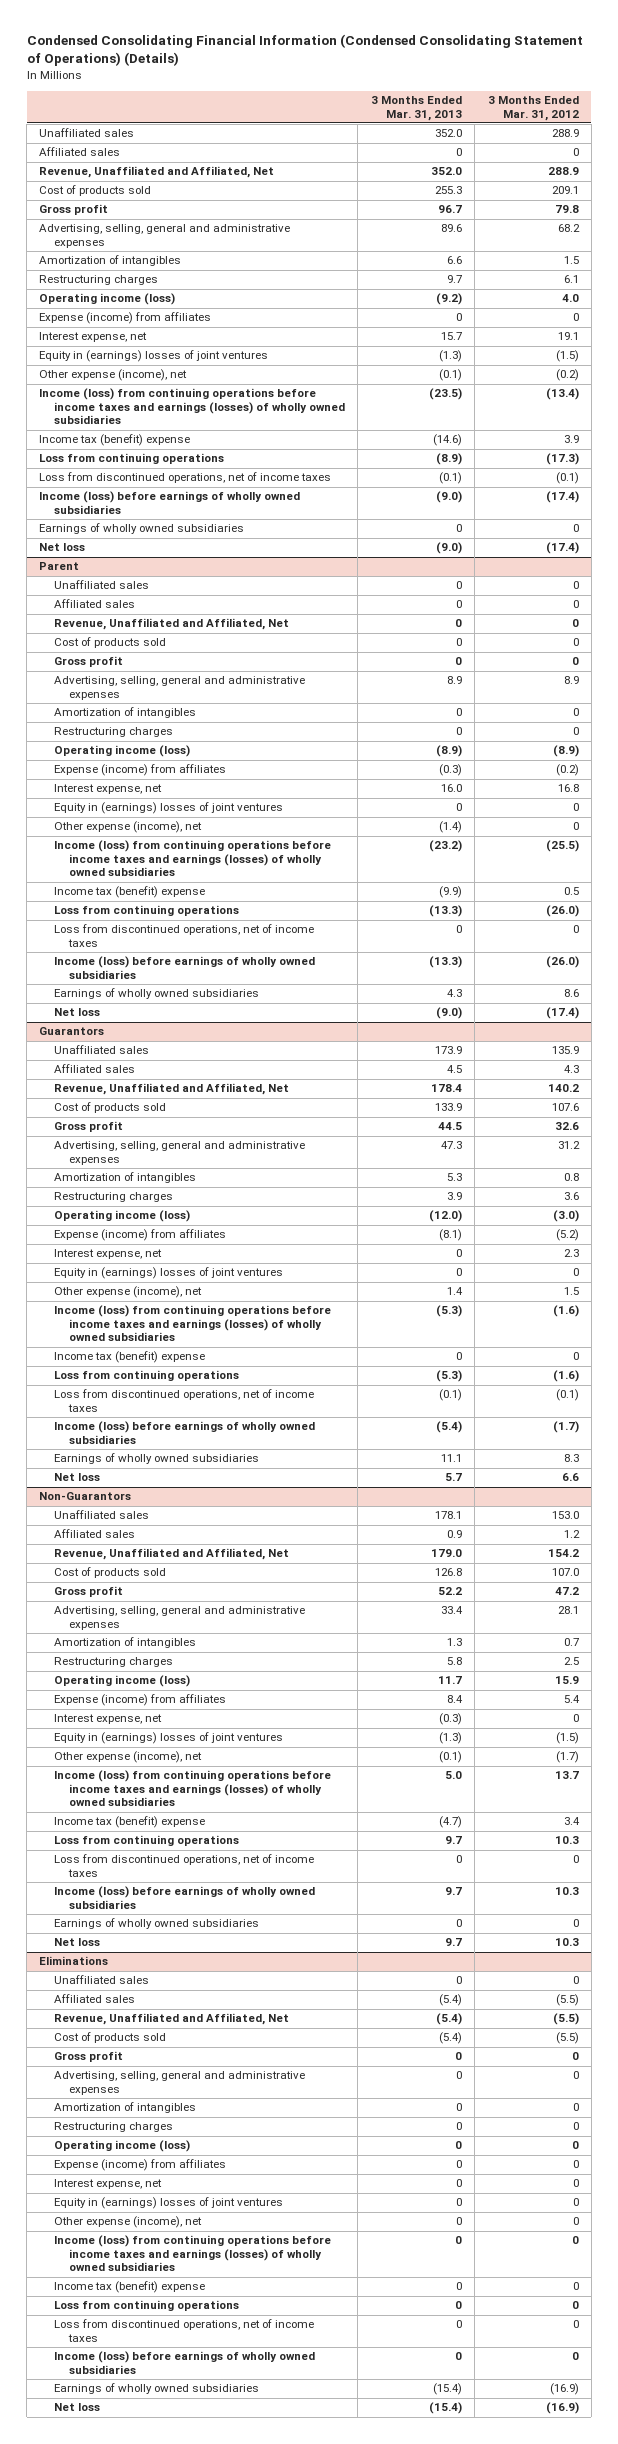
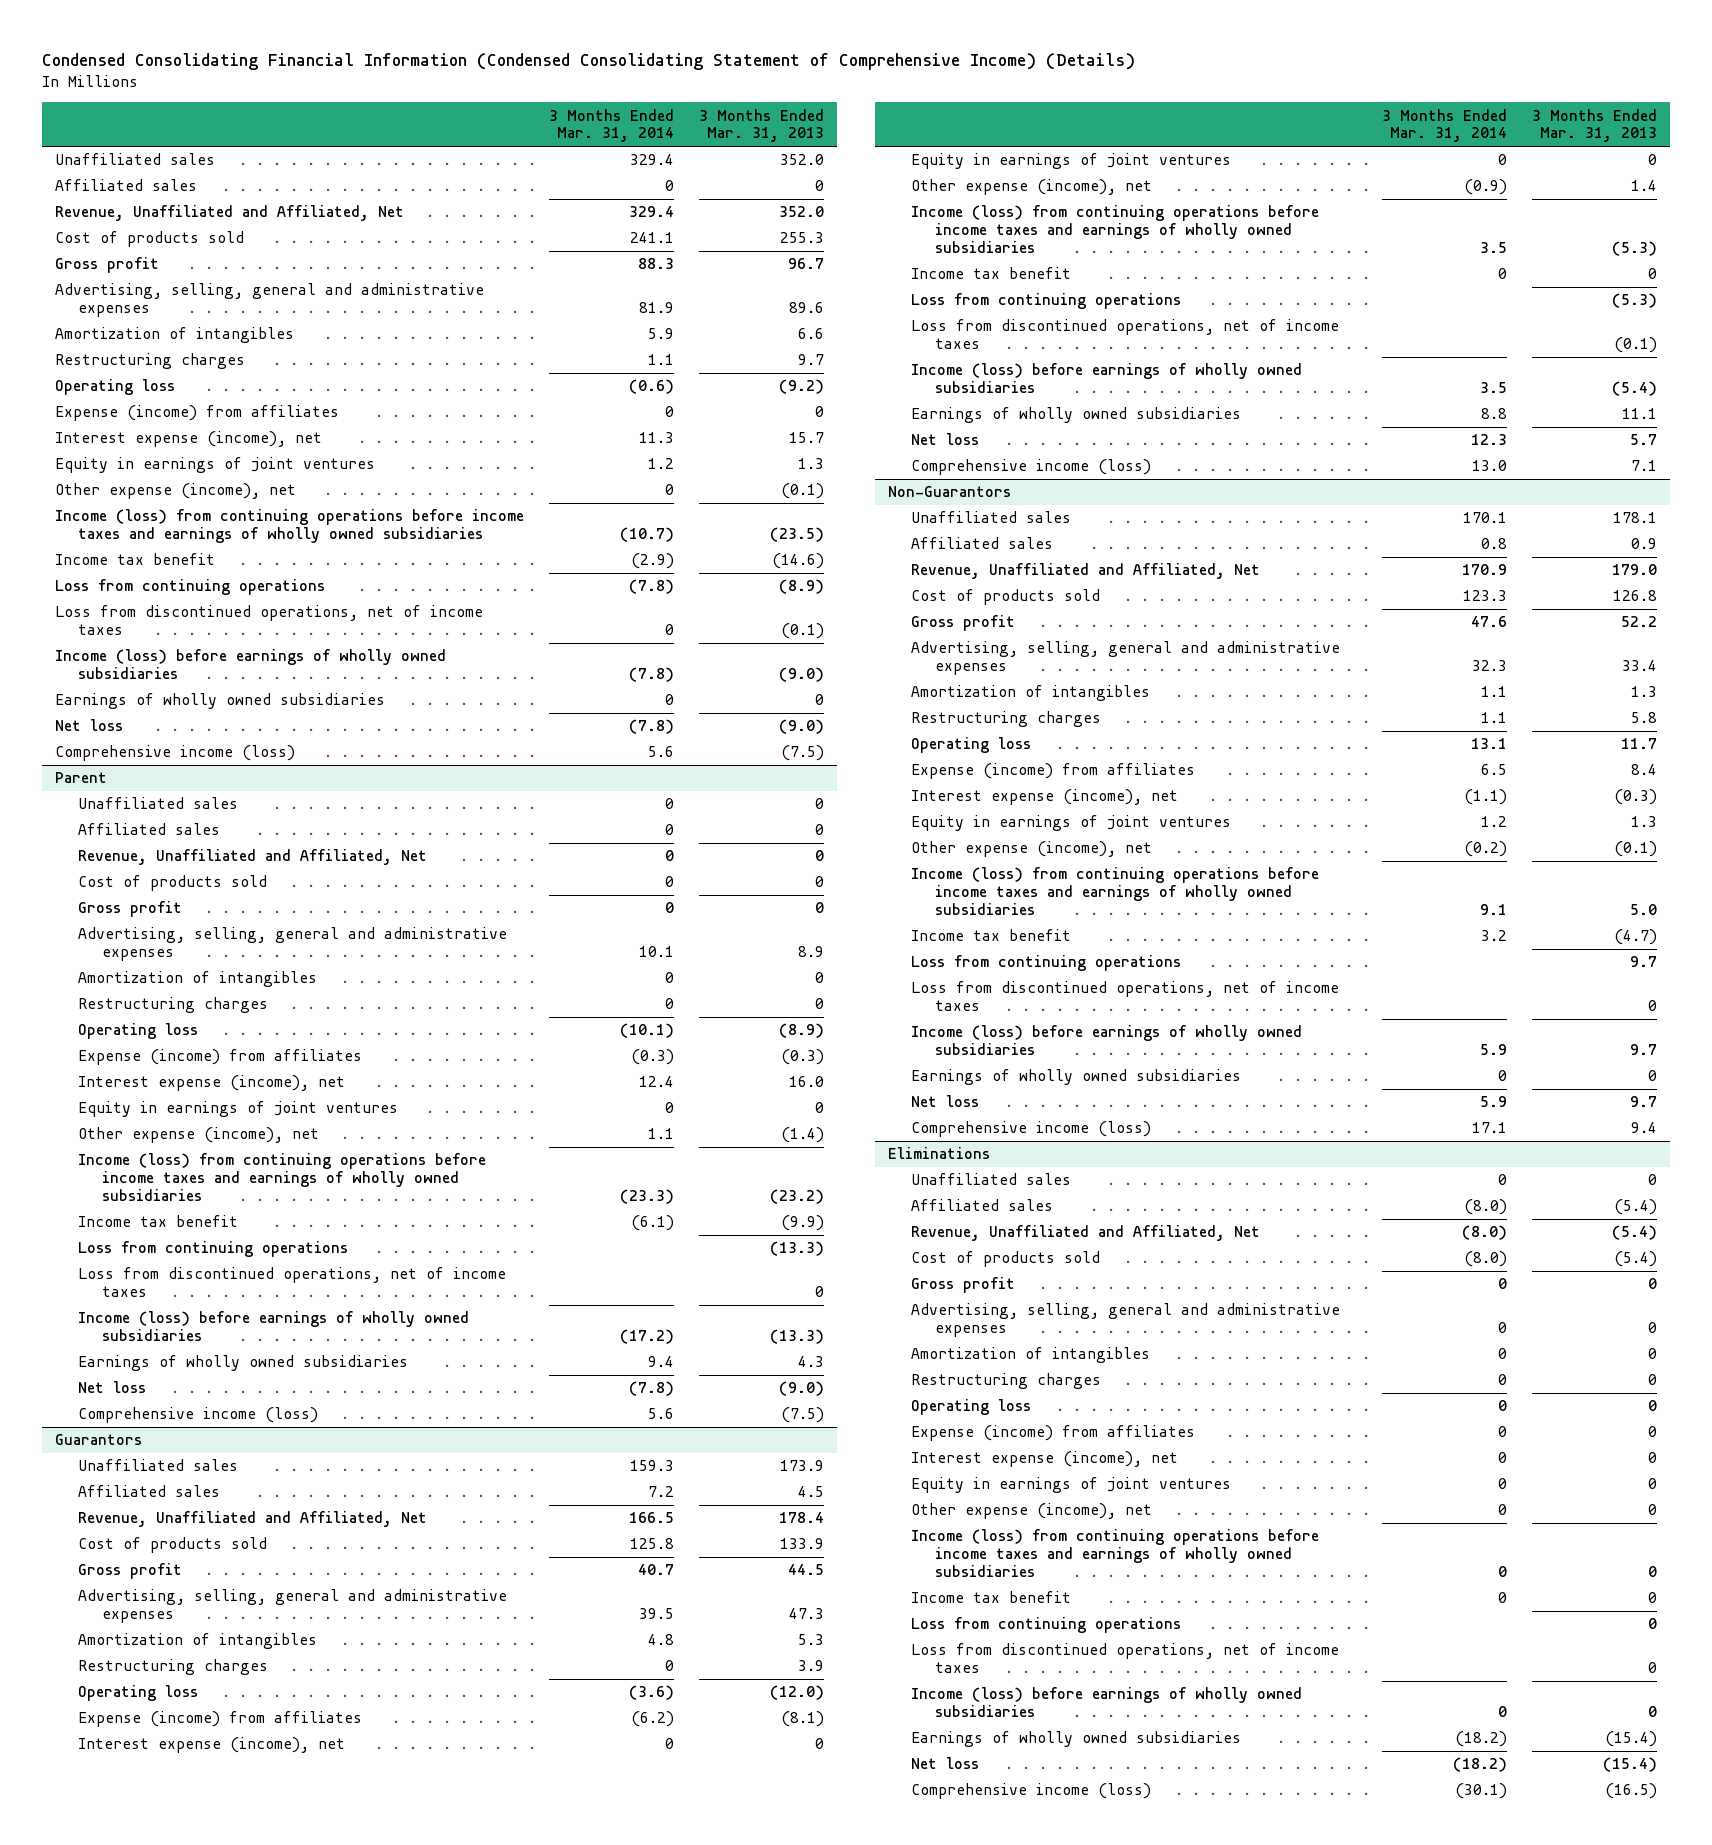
- Condensed Consolidating Financial Information (Condensed Consolidating Statement of Operations) (Details)
+ Condensed Consolidating Financial Information (Condensed Consolidating Statement of Comprehensive Income) (Details)
- | 3 Months Ended Mar. 31, 2013 | 3 Months Ended Mar. 31, 2012
+ | 3 Months Ended Mar. 31, 2014 | 3 Months Ended Mar. 31, 2013
- Operating income (loss) | (9.2) | 4.0
+ Operating loss | (0.6) | (9.2)
- Interest expense, net | 15.7 | 19.1
- Equity in (earnings) losses of joint ventures | (1.3) | (1.5)
+ Interest expense (income), net | 11.3 | 15.7
+ Equity in earnings of joint ventures | 1.2 | 1.3
- Income (loss) from continuing operations before income taxes and earnings (losses) of wholly owned subsidiaries | (23.5) | (13.4)
- Income tax (benefit) expense | (14.6) | 3.9
+ Income (loss) from continuing operations before income taxes and earnings of wholly owned subsidiaries | (10.7) | (23.5)
+ Income tax benefit | (2.9) | (14.6)
+ Comprehensive income (loss) | 5.6 | (7.5)
@ Parent
- Operating income (loss) | (8.9) | (8.9)
+ Operating loss | (10.1) | (8.9)
- Interest expense, net | 16.0 | 16.8
- Equity in (earnings) losses of joint ventures | 0 | 0
+ Interest expense (income), net | 12.4 | 16.0
+ Equity in earnings of joint ventures | 0 | 0
- Income (loss) from continuing operations before income taxes and earnings (losses) of wholly owned subsidiaries | (23.2) | (25.5)
- Income tax (benefit) expense | (9.9) | 0.5
+ Income (loss) from continuing operations before income taxes and earnings of wholly owned subsidiaries | (23.3) | (23.2)
+ Income tax benefit | (6.1) | (9.9)
+ Comprehensive income (loss) | 5.6 | (7.5)
@ Guarantors
- Operating income (loss) | (12.0) | (3.0)
+ Operating loss | (3.6) | (12.0)
- Interest expense, net | 0 | 2.3
- Equity in (earnings) losses of joint ventures | 0 | 0
+ Interest expense (income), net | 0 | 0
+ Equity in earnings of joint ventures | 0 | 0
- Income (loss) from continuing operations before income taxes and earnings (losses) of wholly owned subsidiaries | (5.3) | (1.6)
- Income tax (benefit) expense | 0 | 0
+ Income (loss) from continuing operations before income taxes and earnings of wholly owned subsidiaries | 3.5 | (5.3)
+ Income tax benefit | 0 | 0
+ Comprehensive income (loss) | 13.0 | 7.1
@ Non-Guarantors
- Operating income (loss) | 11.7 | 15.9
+ Operating loss | 13.1 | 11.7
- Interest expense, net | (0.3) | 0
- Equity in (earnings) losses of joint ventures | (1.3) | (1.5)
+ Interest expense (income), net | (1.1) | (0.3)
+ Equity in earnings of joint ventures | 1.2 | 1.3
- Income (loss) from continuing operations before income taxes and earnings (losses) of wholly owned subsidiaries | 5.0 | 13.7
- Income tax (benefit) expense | (4.7) | 3.4
+ Income (loss) from continuing operations before income taxes and earnings of wholly owned subsidiaries | 9.1 | 5.0
+ Income tax benefit | 3.2 | (4.7)
+ Comprehensive income (loss) | 17.1 | 9.4
@ Eliminations
- Operating income (loss) | 0 | 0
+ Operating loss | 0 | 0
- Interest expense, net | 0 | 0
- Equity in (earnings) losses of joint ventures | 0 | 0
+ Interest expense (income), net | 0 | 0
+ Equity in earnings of joint ventures | 0 | 0
- Income (loss) from continuing operations before income taxes and earnings (losses) of wholly owned subsidiaries | 0 | 0
- Income tax (benefit) expense | 0 | 0
+ Income (loss) from continuing operations before income taxes and earnings of wholly owned subsidiaries | 0 | 0
+ Income tax benefit | 0 | 0
+ Comprehensive income (loss) | (30.1) | (16.5)

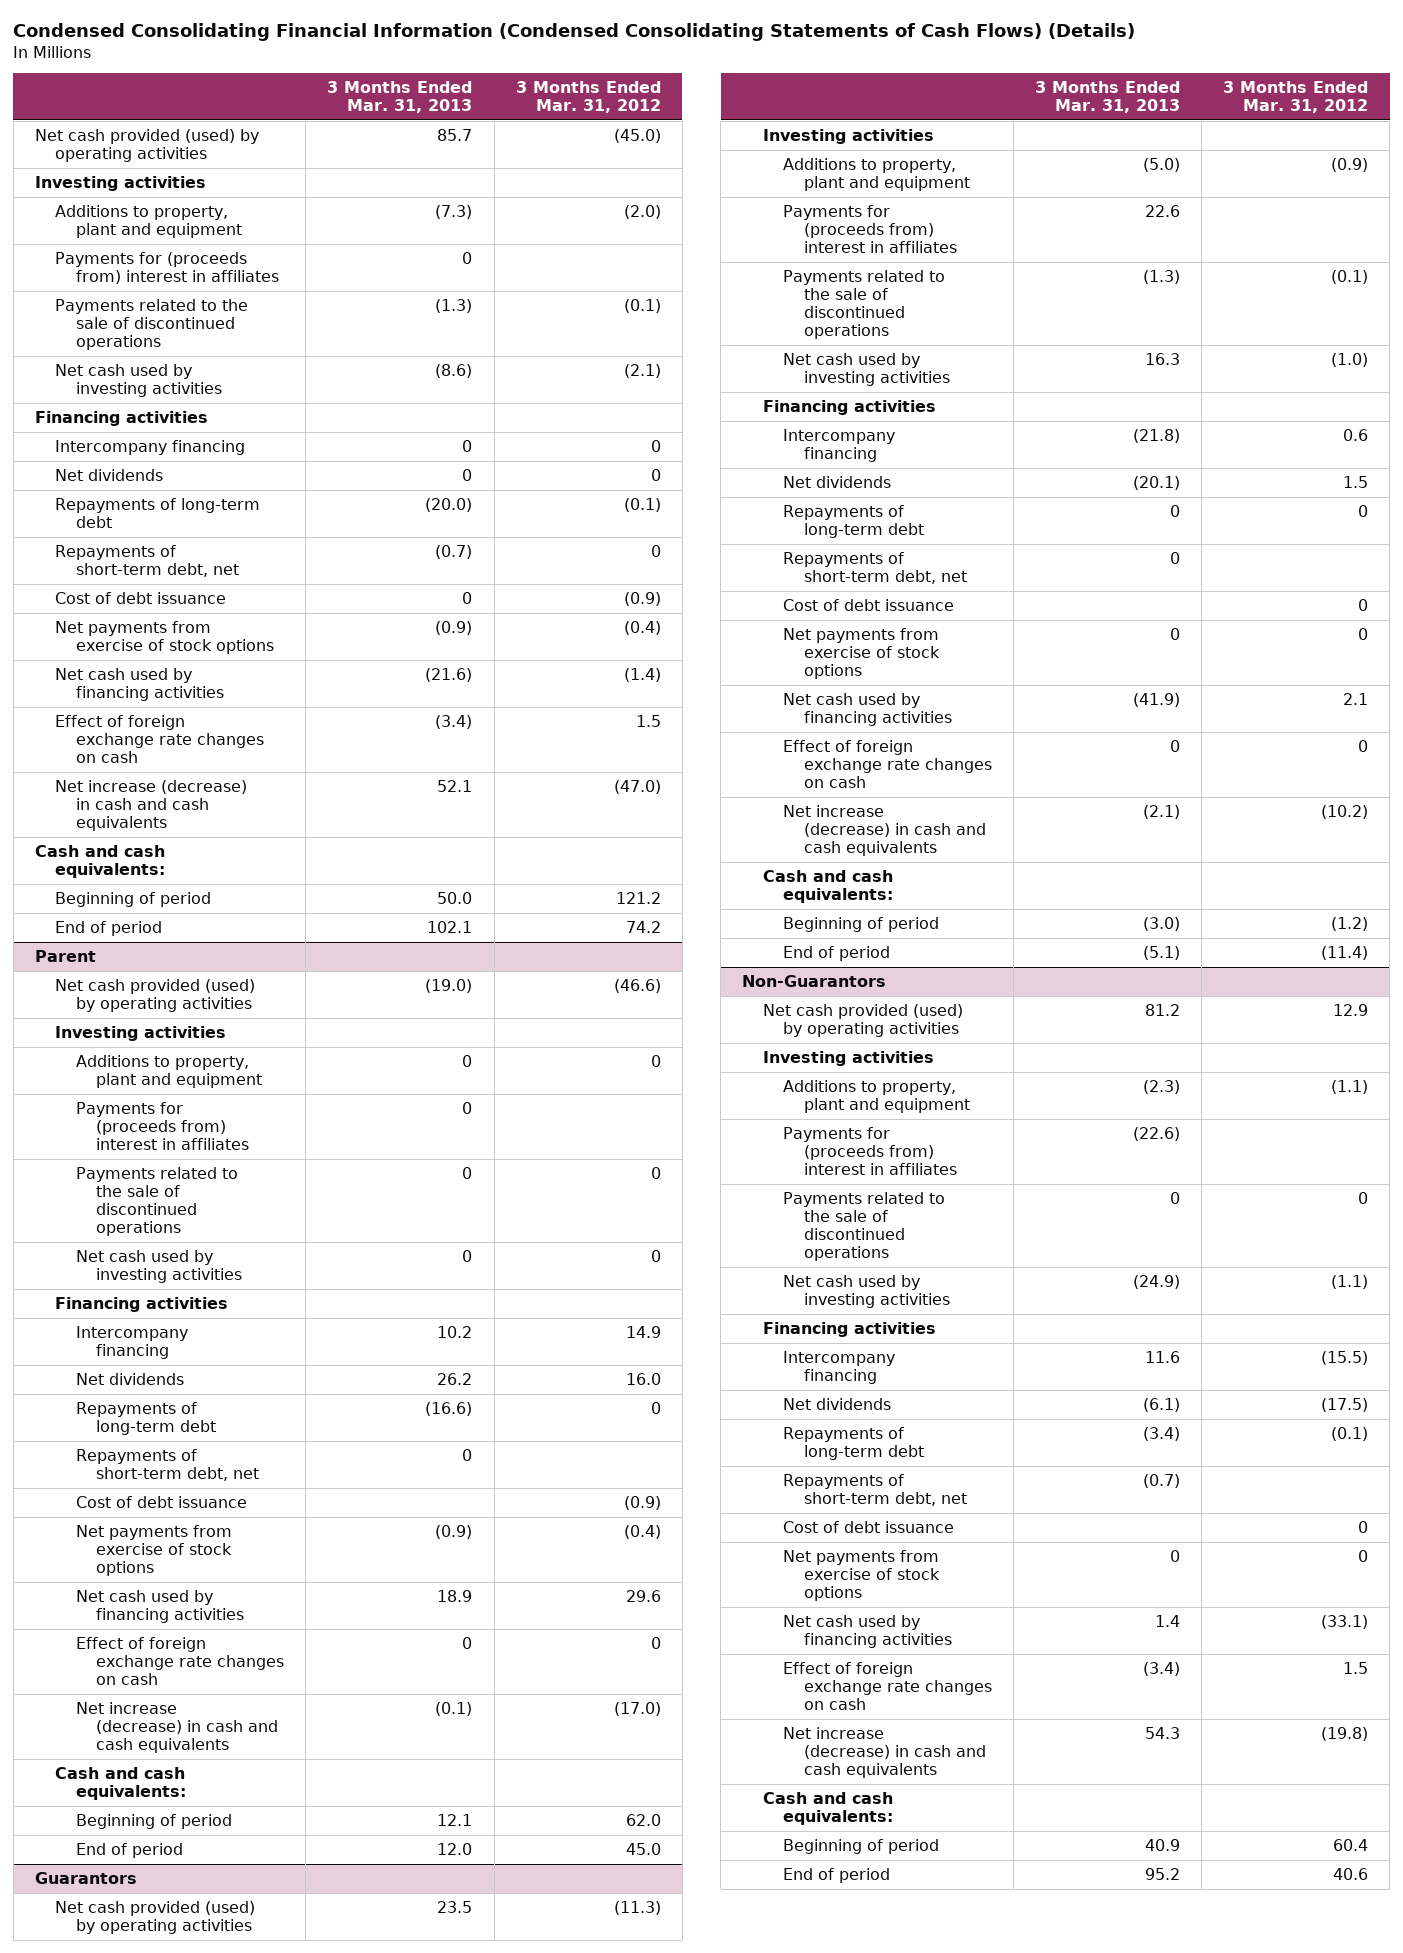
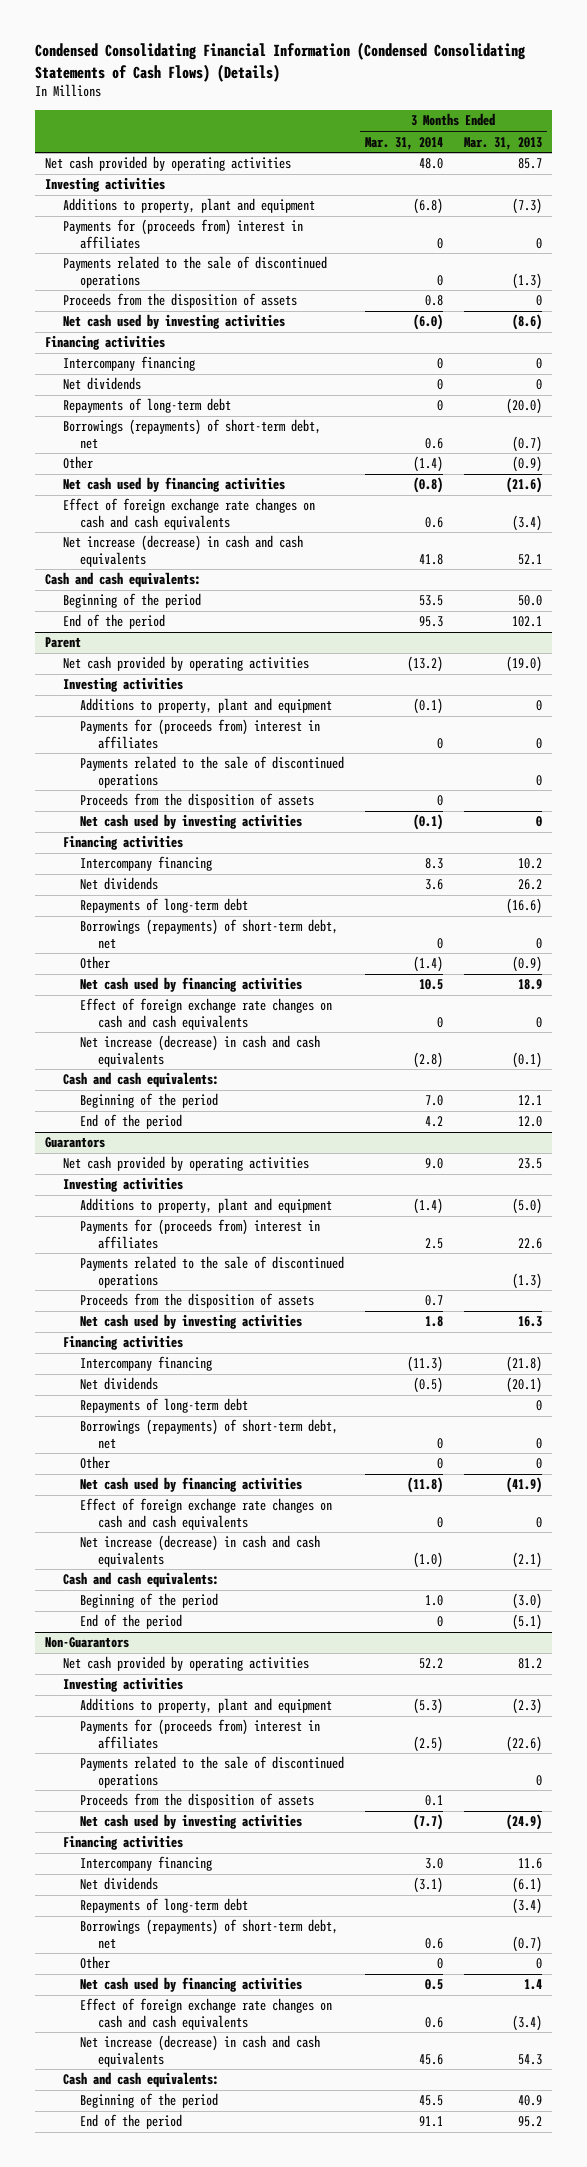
- | 3 Months Ended Mar. 31, 2013 | 3 Months Ended Mar. 31, 2012
+ | 3 Months Ended Mar. 31, 2014 | 3 Months Ended Mar. 31, 2013
- Net cash provided (used) by operating activities | 85.7 | (45.0)
+ Net cash provided by operating activities | 48.0 | 85.7
+ Proceeds from the disposition of assets | 0.8 | 0
- Repayments of short-term debt, net | (0.7) | 0
- Cost of debt issuance | 0 | (0.9)
- Net payments from exercise of stock options | (0.9) | (0.4)
+ Borrowings (repayments) of short-term debt, net | 0.6 | (0.7)
+ Other | (1.4) | (0.9)
- Effect of foreign exchange rate changes on cash | (3.4) | 1.5
+ Effect of foreign exchange rate changes on cash and cash equivalents | 0.6 | (3.4)
- Beginning of period | 50.0 | 121.2
- End of period | 102.1 | 74.2
+ Beginning of the period | 53.5 | 50.0
+ End of the period | 95.3 | 102.1
@ Parent
- Net cash provided (used) by operating activities | (19.0) | (46.6)
+ Net cash provided by operating activities | (13.2) | (19.0)
+ Proceeds from the disposition of assets | 0 |
- Repayments of short-term debt, net | 0 |
- Cost of debt issuance | | (0.9)
- Net payments from exercise of stock options | (0.9) | (0.4)
+ Borrowings (repayments) of short-term debt, net | 0 | 0
+ Other | (1.4) | (0.9)
- Effect of foreign exchange rate changes on cash | 0 | 0
+ Effect of foreign exchange rate changes on cash and cash equivalents | 0 | 0
- Beginning of period | 12.1 | 62.0
- End of period | 12.0 | 45.0
+ Beginning of the period | 7.0 | 12.1
+ End of the period | 4.2 | 12.0
@ Guarantors
- Net cash provided (used) by operating activities | 23.5 | (11.3)
+ Net cash provided by operating activities | 9.0 | 23.5
+ Proceeds from the disposition of assets | 0.7 |
- Repayments of short-term debt, net | 0 |
- Cost of debt issuance | | 0
- Net payments from exercise of stock options | 0 | 0
+ Borrowings (repayments) of short-term debt, net | 0 | 0
+ Other | 0 | 0
- Effect of foreign exchange rate changes on cash | 0 | 0
+ Effect of foreign exchange rate changes on cash and cash equivalents | 0 | 0
- Beginning of period | (3.0) | (1.2)
- End of period | (5.1) | (11.4)
+ Beginning of the period | 1.0 | (3.0)
+ End of the period | 0 | (5.1)
@ Non-Guarantors
- Net cash provided (used) by operating activities | 81.2 | 12.9
+ Net cash provided by operating activities | 52.2 | 81.2
+ Proceeds from the disposition of assets | 0.1 |
- Repayments of short-term debt, net | (0.7) |
- Cost of debt issuance | | 0
- Net payments from exercise of stock options | 0 | 0
+ Borrowings (repayments) of short-term debt, net | 0.6 | (0.7)
+ Other | 0 | 0
- Effect of foreign exchange rate changes on cash | (3.4) | 1.5
+ Effect of foreign exchange rate changes on cash and cash equivalents | 0.6 | (3.4)
- Beginning of period | 40.9 | 60.4
- End of period | 95.2 | 40.6
+ Beginning of the period | 45.5 | 40.9
+ End of the period | 91.1 | 95.2

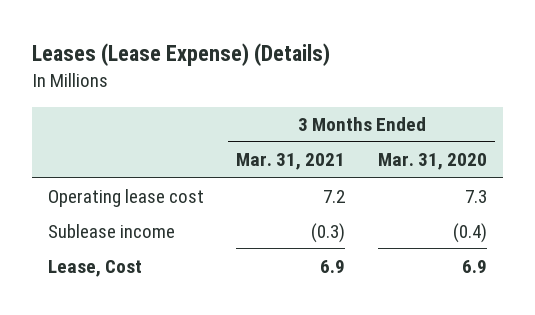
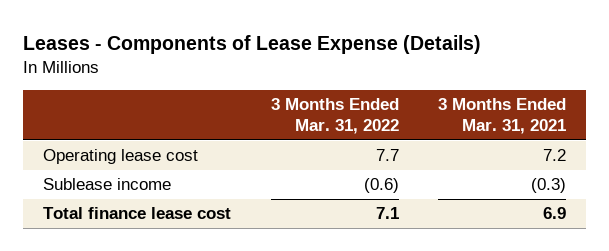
- Leases (Lease Expense) (Details)
+ Leases - Components of Lease Expense (Details)
- | 3 Months Ended Mar. 31, 2021 | 3 Months Ended Mar. 31, 2020
+ | 3 Months Ended Mar. 31, 2022 | 3 Months Ended Mar. 31, 2021
- Lease, Cost | 6.9 | 6.9
+ Total finance lease cost | 7.1 | 6.9

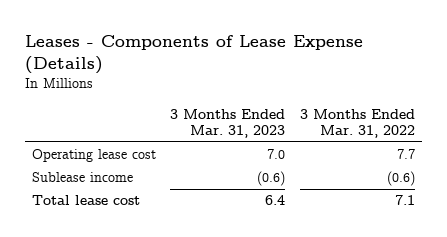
- | 3 Months Ended Mar. 31, 2022 | 3 Months Ended Mar. 31, 2021
+ | 3 Months Ended Mar. 31, 2023 | 3 Months Ended Mar. 31, 2022
- Total finance lease cost | 7.1 | 6.9
+ Total lease cost | 6.4 | 7.1

